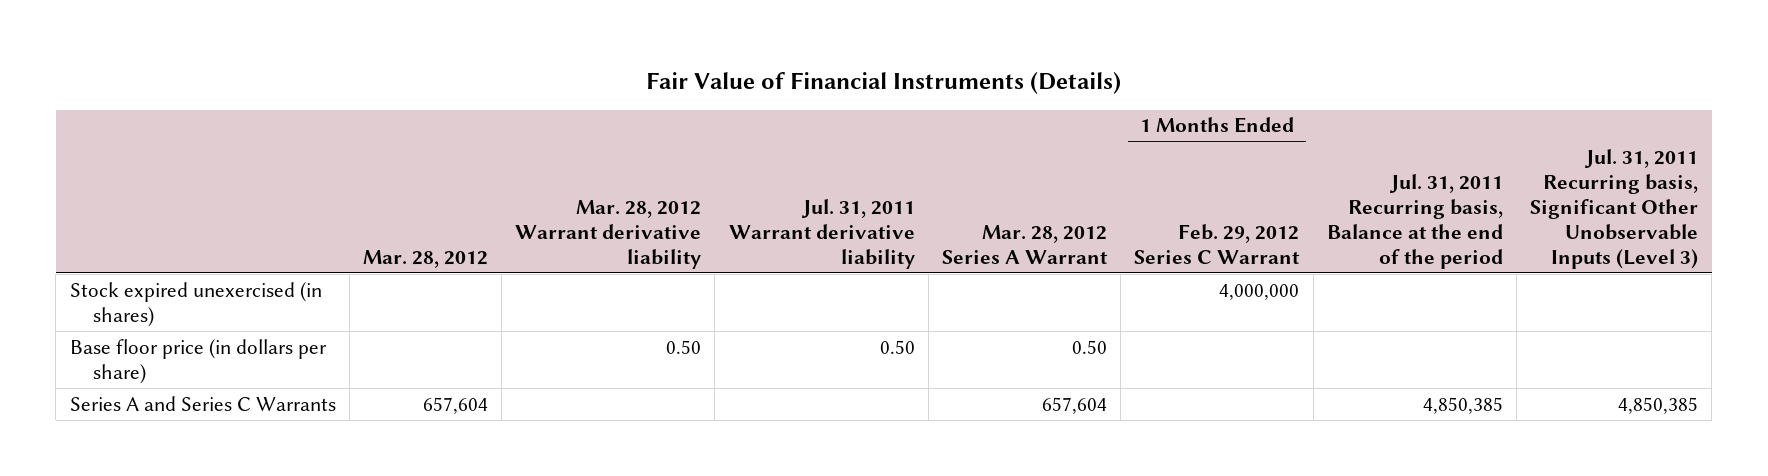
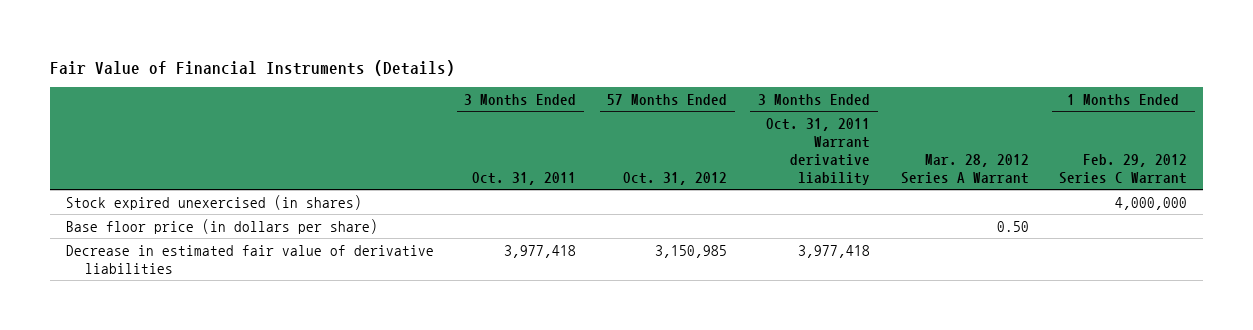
- | Mar. 28, 2012 | Mar. 28, 2012 Warrant derivative liability | Jul. 31, 2011 Warrant derivative liability | Mar. 28, 2012 Series A Warrant | 1 Months Ended Feb. 29, 2012 Series C Warrant | Jul. 31, 2011 Recurring basis, Balance at the end of the period | Jul. 31, 2011 Recurring basis, Significant Other Unobservable Inputs (Level 3)
+ | 3 Months Ended Oct. 31, 2011 | 57 Months Ended Oct. 31, 2012 | 3 Months Ended Oct. 31, 2011 Warrant derivative liability | Mar. 28, 2012 Series A Warrant | 1 Months Ended Feb. 29, 2012 Series C Warrant
- Series A and Series C Warrants | 657,604 | | | 657,604 | | 4,850,385 | 4,850,385
+ Decrease in estimated fair value of derivative liabilities | 3,977,418 | 3,150,985 | 3,977,418 | |

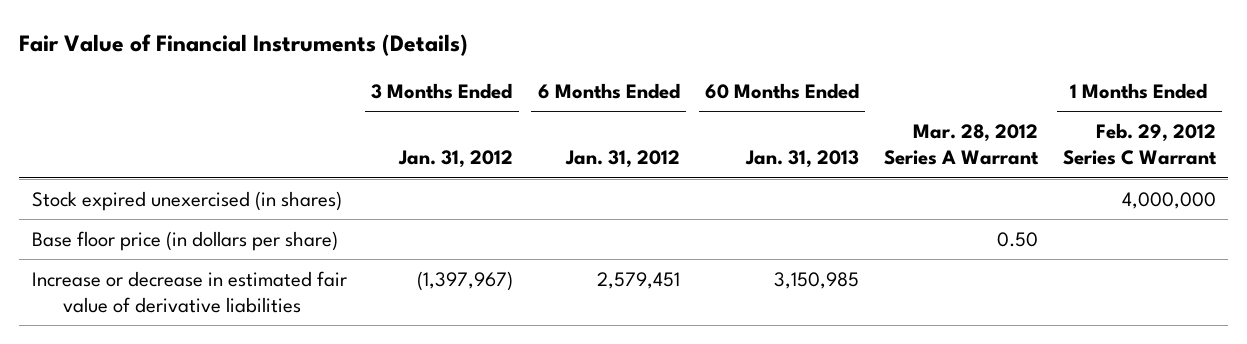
- | 3 Months Ended Oct. 31, 2011 | 57 Months Ended Oct. 31, 2012 | 3 Months Ended Oct. 31, 2011 Warrant derivative liability | Mar. 28, 2012 Series A Warrant | 1 Months Ended Feb. 29, 2012 Series C Warrant
+ | 3 Months Ended Jan. 31, 2012 | 6 Months Ended Jan. 31, 2012 | 60 Months Ended Jan. 31, 2013 | Mar. 28, 2012 Series A Warrant | 1 Months Ended Feb. 29, 2012 Series C Warrant
- Decrease in estimated fair value of derivative liabilities | 3,977,418 | 3,150,985 | 3,977,418 | |
+ Increase or decrease in estimated fair value of derivative liabilities | (1,397,967) | 2,579,451 | 3,150,985 | |

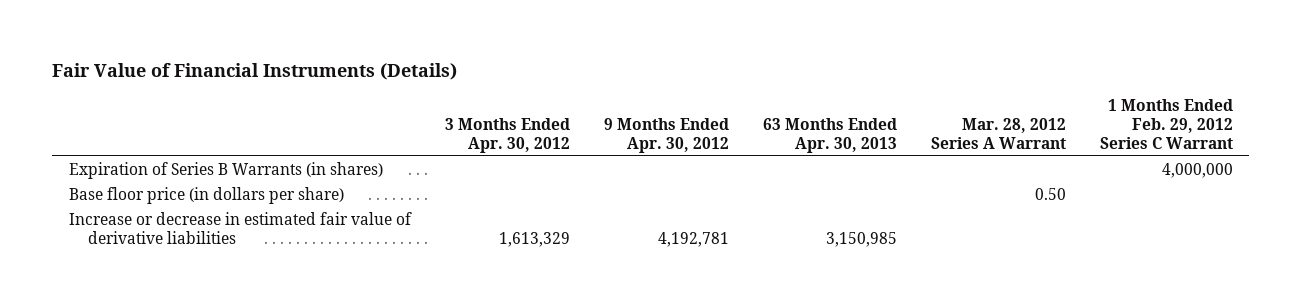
- | 3 Months Ended Jan. 31, 2012 | 6 Months Ended Jan. 31, 2012 | 60 Months Ended Jan. 31, 2013 | Mar. 28, 2012 Series A Warrant | 1 Months Ended Feb. 29, 2012 Series C Warrant
+ | 3 Months Ended Apr. 30, 2012 | 9 Months Ended Apr. 30, 2012 | 63 Months Ended Apr. 30, 2013 | Mar. 28, 2012 Series A Warrant | 1 Months Ended Feb. 29, 2012 Series C Warrant
- Stock expired unexercised (in shares) | | | | | 4,000,000
+ Expiration of Series B Warrants (in shares) | | | | | 4,000,000

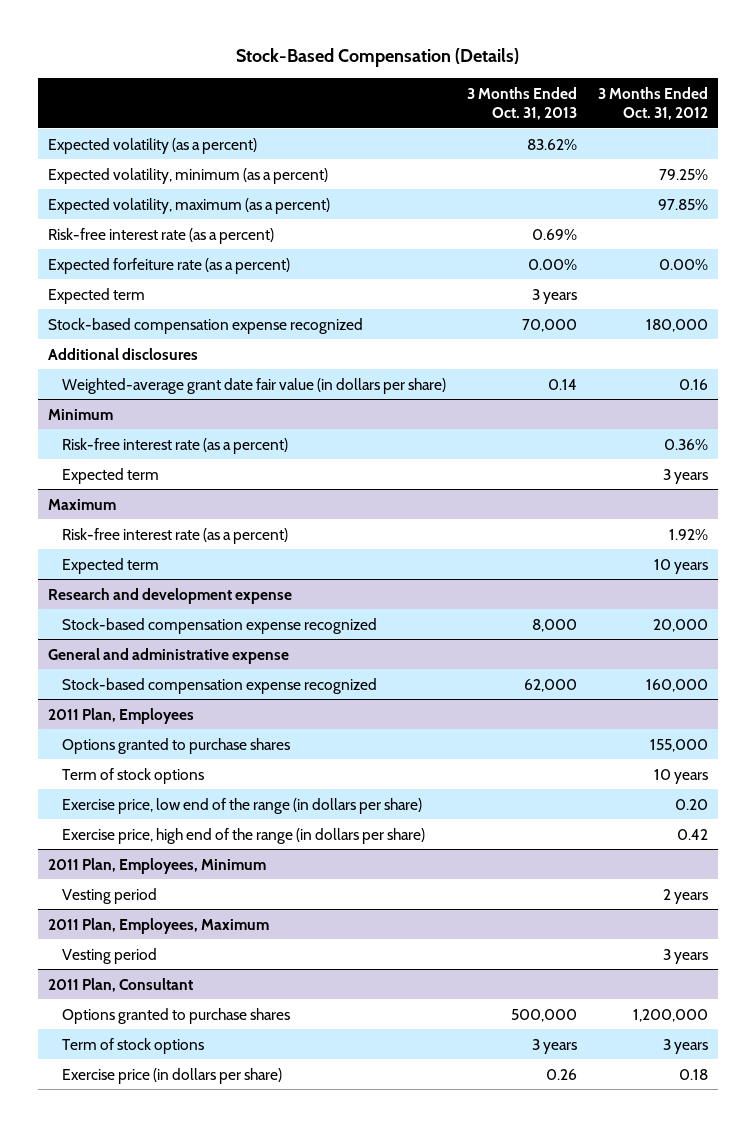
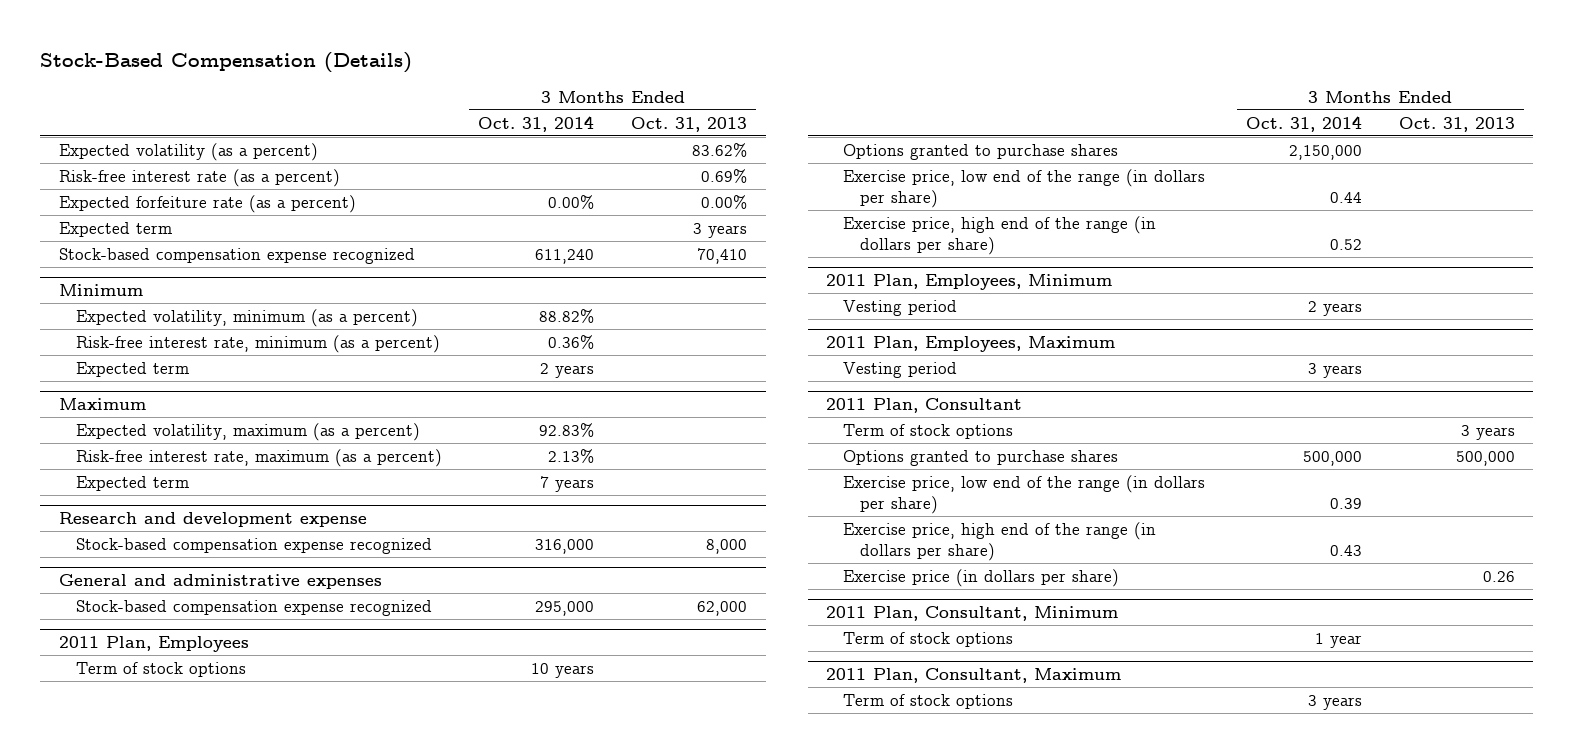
- | 3 Months Ended Oct. 31, 2013 | 3 Months Ended Oct. 31, 2012
+ | 3 Months Ended Oct. 31, 2014 | 3 Months Ended Oct. 31, 2013
- Expected volatility, minimum (as a percent) | | 79.25%
- Expected volatility, maximum (as a percent) | | 97.85%
- Stock-based compensation expense recognized | 70,000 | 180,000
- Additional disclosures
- Weighted-average grant date fair value (in dollars per share) | 0.14 | 0.16
+ Stock-based compensation expense recognized | 611,240 | 70,410
@ Minimum
- Risk-free interest rate (as a percent) | | 0.36%
+ Expected volatility, minimum (as a percent) | 88.82% |
+ Risk-free interest rate, minimum (as a percent) | 0.36% |
@ Maximum
- Risk-free interest rate (as a percent) | | 1.92%
+ Expected volatility, maximum (as a percent) | 92.83% |
+ Risk-free interest rate, maximum (as a percent) | 2.13% |
- General and administrative expense
+ General and administrative expenses
@ 2011 Plan, Employees
moved down: Options granted to purchase shares | 2,150,000 |
@ 2011 Plan, Consultant
moved down: Options granted to purchase shares | 500,000 | 500,000
+ Exercise price, low end of the range (in dollars per share) | 0.39 |
+ Exercise price, high end of the range (in dollars per share) | 0.43 |
+ 2011 Plan, Consultant, Minimum
+ Term of stock options | 1 year |
+ 2011 Plan, Consultant, Maximum
+ Term of stock options | 3 years |

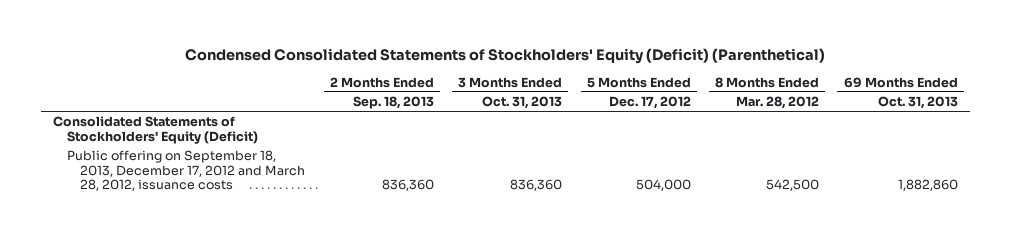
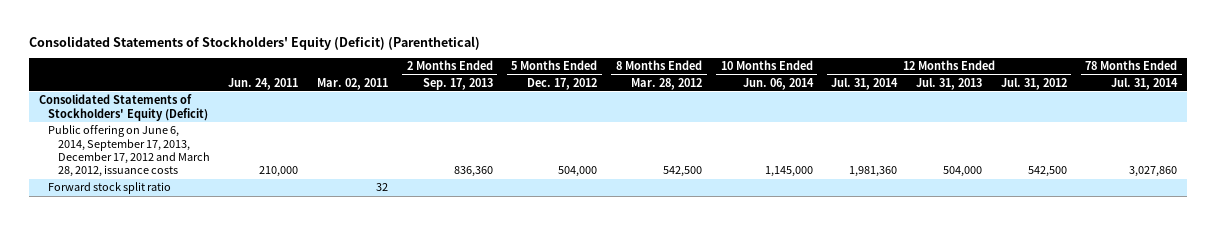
- Condensed Consolidated Statements of Stockholders' Equity (Deficit) (Parenthetical)
+ Consolidated Statements of Stockholders' Equity (Deficit) (Parenthetical)
- | 2 Months Ended Sep. 18, 2013 | 3 Months Ended Oct. 31, 2013 | 5 Months Ended Dec. 17, 2012 | 8 Months Ended Mar. 28, 2012 | 69 Months Ended Oct. 31, 2013
+ | Jun. 24, 2011 | Mar. 02, 2011 | 2 Months Ended Sep. 17, 2013 | 5 Months Ended Dec. 17, 2012 | 8 Months Ended Mar. 28, 2012 | 10 Months Ended Jun. 06, 2014 | 12 Months Ended Jul. 31, 2014 | 12 Months Ended Jul. 31, 2013 | 12 Months Ended Jul. 31, 2012 | 78 Months Ended Jul. 31, 2014
- Public offering on September 18, 2013, December 17, 2012 and March 28, 2012, issuance costs | 836,360 | 836,360 | 504,000 | 542,500 | 1,882,860
+ Public offering on June 6, 2014, September 17, 2013, December 17, 2012 and March 28, 2012, issuance costs | 210,000 | | 836,360 | 504,000 | 542,500 | 1,145,000 | 1,981,360 | 504,000 | 542,500 | 3,027,860
+ Forward stock split ratio | | 32 | | | | | | | |

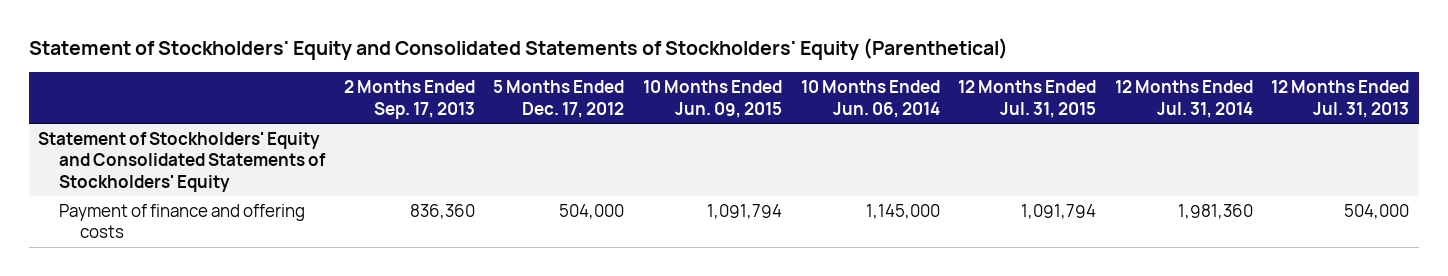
- Consolidated Statements of Stockholders' Equity (Deficit) (Parenthetical)
+ Statement of Stockholders' Equity and Consolidated Statements of Stockholders' Equity (Parenthetical)
- | Jun. 24, 2011 | Mar. 02, 2011 | 2 Months Ended Sep. 17, 2013 | 5 Months Ended Dec. 17, 2012 | 8 Months Ended Mar. 28, 2012 | 10 Months Ended Jun. 06, 2014 | 12 Months Ended Jul. 31, 2014 | 12 Months Ended Jul. 31, 2013 | 12 Months Ended Jul. 31, 2012 | 78 Months Ended Jul. 31, 2014
+ | 2 Months Ended Sep. 17, 2013 | 5 Months Ended Dec. 17, 2012 | 10 Months Ended Jun. 09, 2015 | 10 Months Ended Jun. 06, 2014 | 12 Months Ended Jul. 31, 2015 | 12 Months Ended Jul. 31, 2014 | 12 Months Ended Jul. 31, 2013
- Consolidated Statements of Stockholders' Equity (Deficit)
- Public offering on June 6, 2014, September 17, 2013, December 17, 2012 and March 28, 2012, issuance costs | 210,000 | | 836,360 | 504,000 | 542,500 | 1,145,000 | 1,981,360 | 504,000 | 542,500 | 3,027,860
- Forward stock split ratio | | 32 | | | | | | | |
+ Statement of Stockholders' Equity and Consolidated Statements of Stockholders' Equity
+ Payment of finance and offering costs | 836,360 | 504,000 | 1,091,794 | 1,145,000 | 1,091,794 | 1,981,360 | 504,000

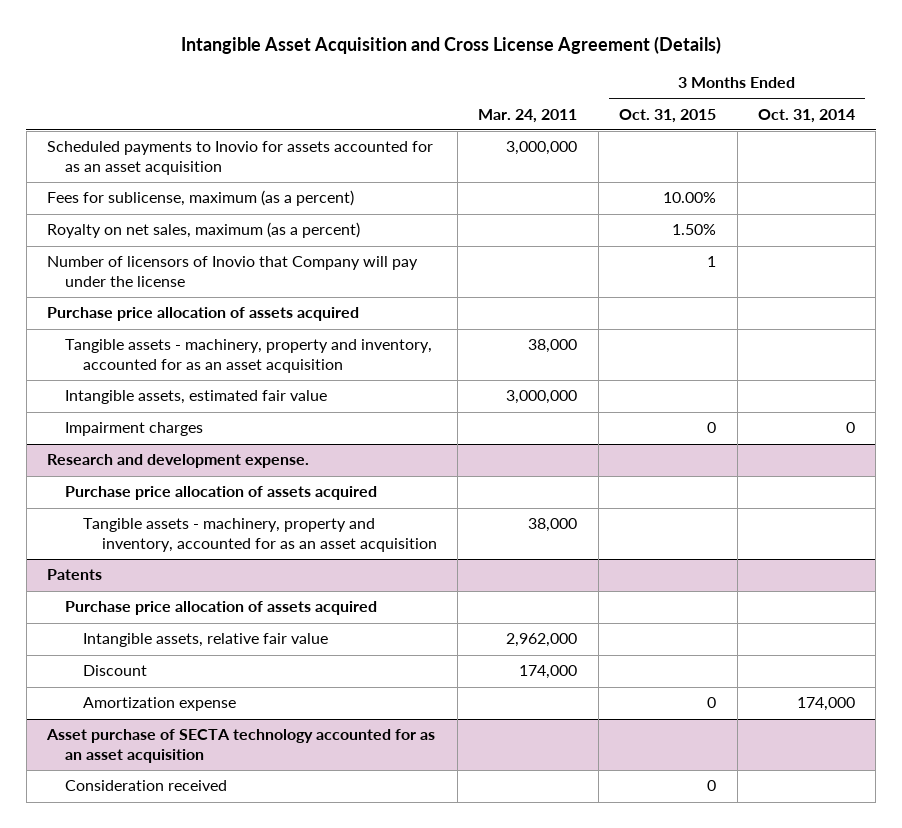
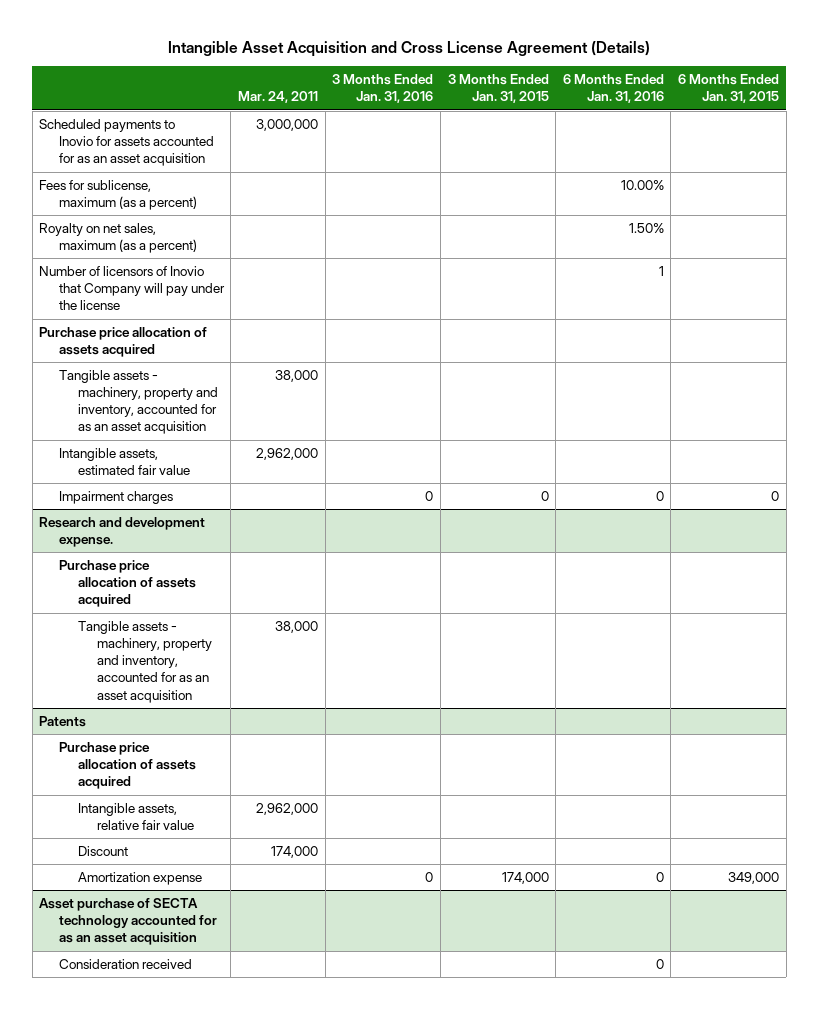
- | Mar. 24, 2011 | 3 Months Ended Oct. 31, 2015 | 3 Months Ended Oct. 31, 2014
+ | Mar. 24, 2011 | 3 Months Ended Jan. 31, 2016 | 3 Months Ended Jan. 31, 2015 | 6 Months Ended Jan. 31, 2016 | 6 Months Ended Jan. 31, 2015
- Intangible assets, estimated fair value | 3,000,000 | |
+ Intangible assets, estimated fair value | 2,962,000 | | | |

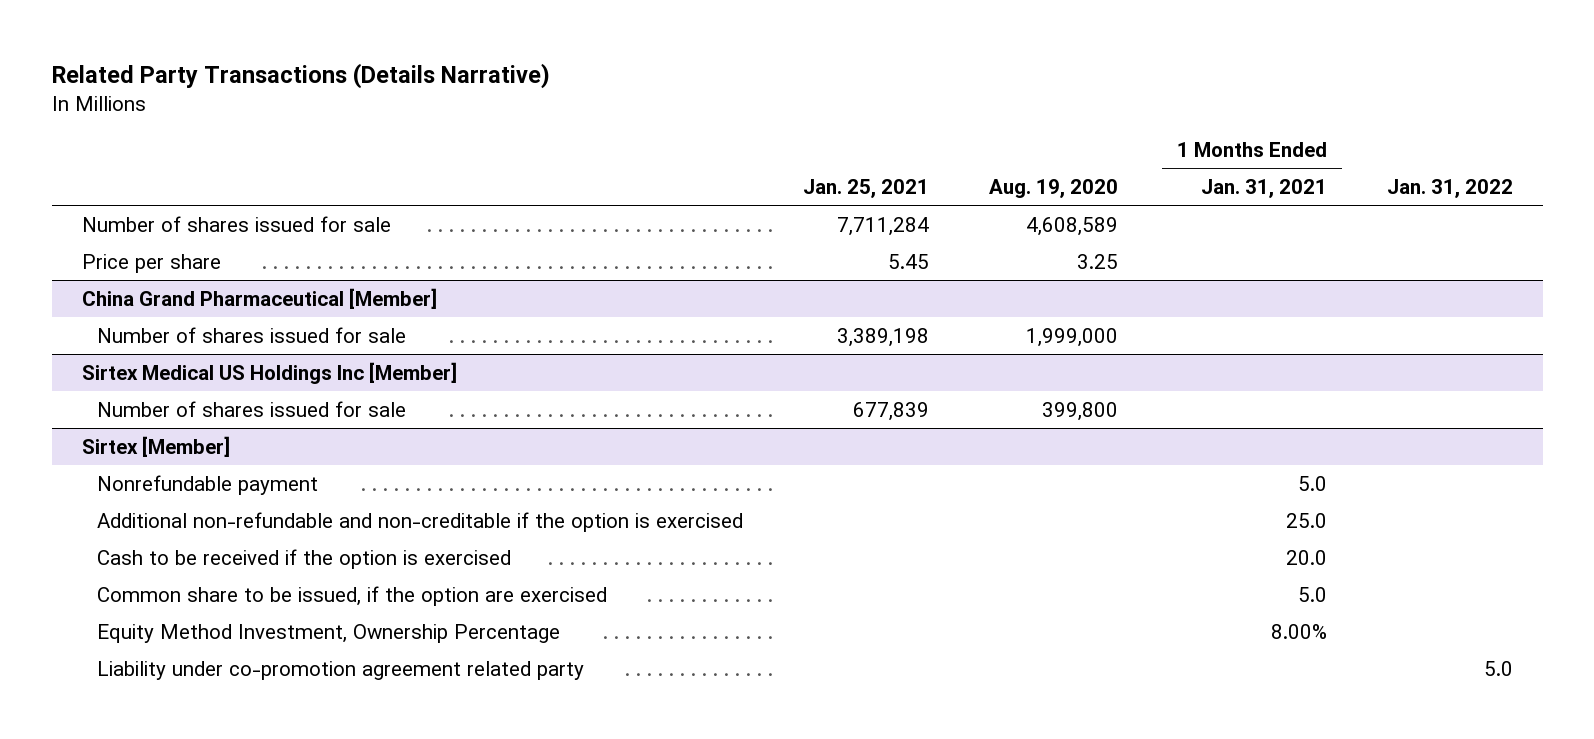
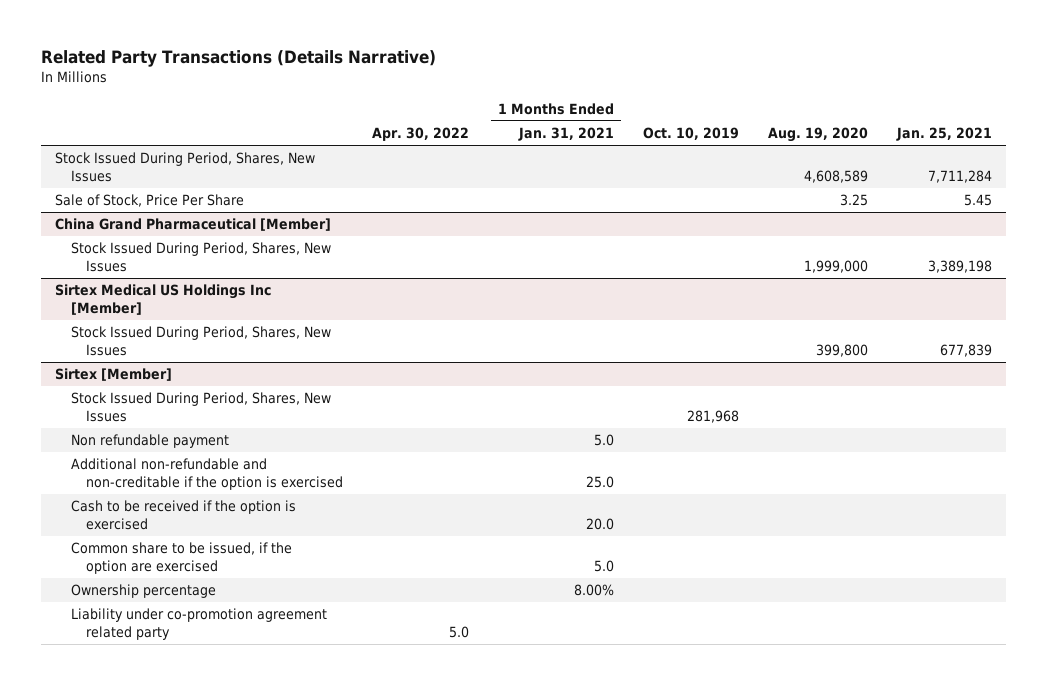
- | Jan. 25, 2021 | Aug. 19, 2020 | 1 Months Ended Jan. 31, 2021 | Jan. 31, 2022
+ | Apr. 30, 2022 | 1 Months Ended Jan. 31, 2021 | Oct. 10, 2019 | Aug. 19, 2020 | Jan. 25, 2021
- Number of shares issued for sale | 7,711,284 | 4,608,589 | |
- Price per share | 5.45 | 3.25 | |
+ Stock Issued During Period, Shares, New Issues | | | | 4,608,589 | 7,711,284
+ Sale of Stock, Price Per Share | | | | 3.25 | 5.45
@ China Grand Pharmaceutical [Member]
- Number of shares issued for sale | 3,389,198 | 1,999,000 | |
+ Stock Issued During Period, Shares, New Issues | | | | 1,999,000 | 3,389,198
@ Sirtex Medical US Holdings Inc [Member]
- Number of shares issued for sale | 677,839 | 399,800 | |
+ Stock Issued During Period, Shares, New Issues | | | | 399,800 | 677,839
@ Sirtex [Member]
- Nonrefundable payment | | | 5.0 |
+ Stock Issued During Period, Shares, New Issues | | | 281,968 | |
+ Non refundable payment | | 5.0 | | |
- Equity Method Investment, Ownership Percentage | | | 8.00% |
+ Ownership percentage | | 8.00% | | |

